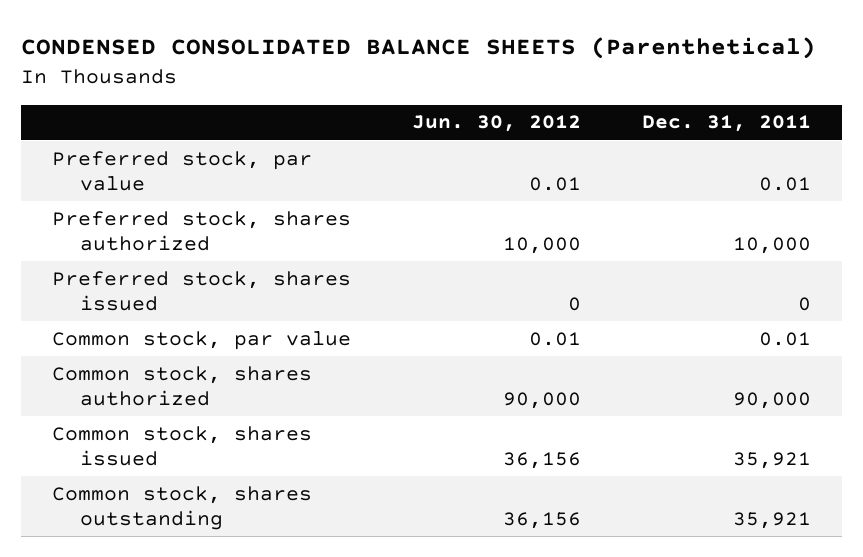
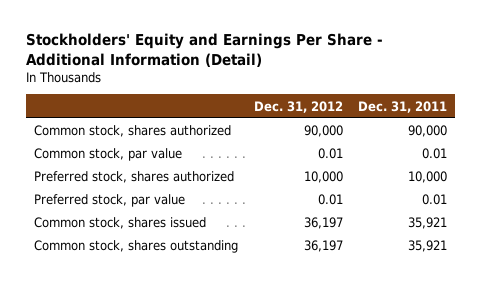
- CONDENSED CONSOLIDATED BALANCE SHEETS (Parenthetical)
+ Stockholders' Equity and Earnings Per Share - Additional Information (Detail)
- | Jun. 30, 2012 | Dec. 31, 2011
+ | Dec. 31, 2012 | Dec. 31, 2011
- Preferred stock, shares issued | 0 | 0
moved down: Common stock, par value | 0.01 | 0.01
moved down: Preferred stock, shares authorized | 10,000 | 10,000
moved down: Preferred stock, par value | 0.01 | 0.01

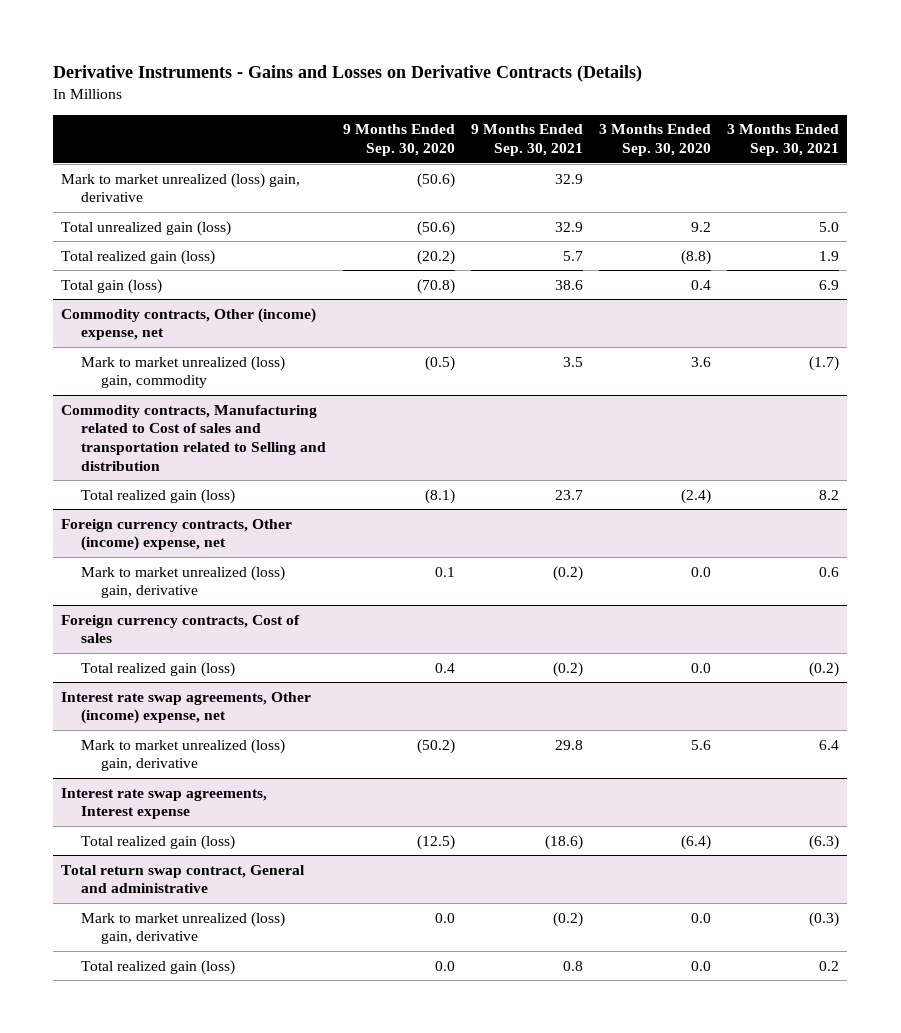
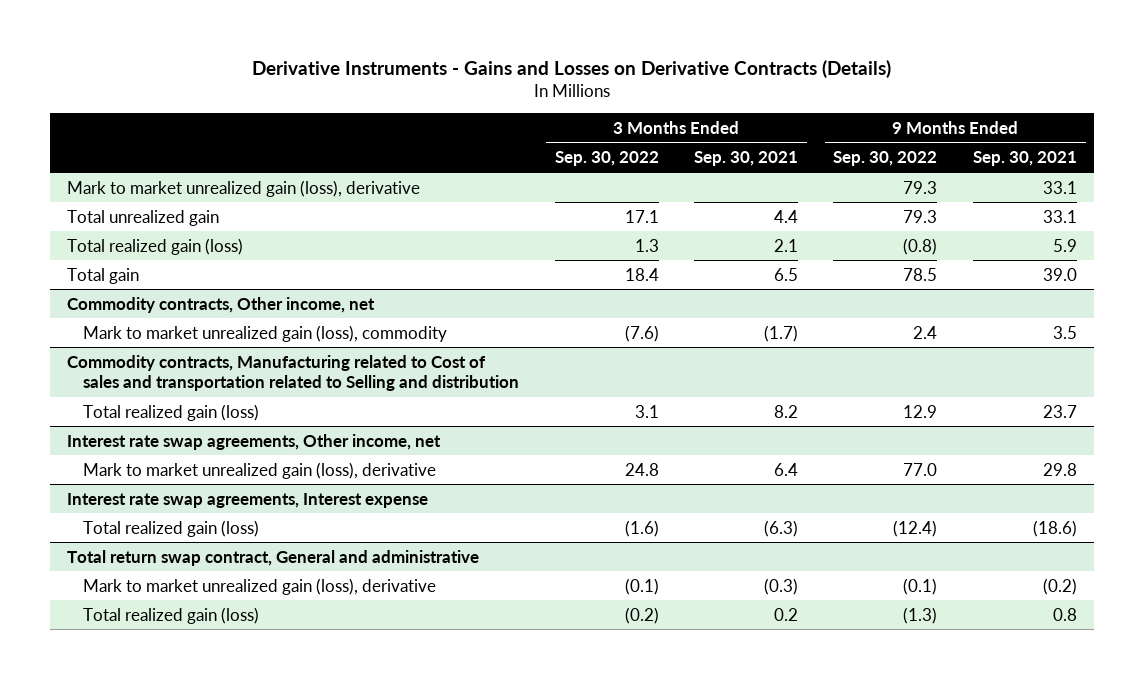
- | 9 Months Ended Sep. 30, 2020 | 9 Months Ended Sep. 30, 2021 | 3 Months Ended Sep. 30, 2020 | 3 Months Ended Sep. 30, 2021
+ | 3 Months Ended Sep. 30, 2022 | 3 Months Ended Sep. 30, 2021 | 9 Months Ended Sep. 30, 2022 | 9 Months Ended Sep. 30, 2021
- Mark to market unrealized (loss) gain, derivative | (50.6) | 32.9 | |
- Total unrealized gain (loss) | (50.6) | 32.9 | 9.2 | 5.0
- Total realized gain (loss) | (20.2) | 5.7 | (8.8) | 1.9
- Total gain (loss) | (70.8) | 38.6 | 0.4 | 6.9
- Commodity contracts, Other (income) expense, net
- Mark to market unrealized (loss) gain, commodity | (0.5) | 3.5 | 3.6 | (1.7)
+ Mark to market unrealized gain (loss), derivative | | | 79.3 | 33.1
+ Total unrealized gain | 17.1 | 4.4 | 79.3 | 33.1
+ Total realized gain (loss) | 1.3 | 2.1 | (0.8) | 5.9
+ Total gain | 18.4 | 6.5 | 78.5 | 39.0
+ Commodity contracts, Other income, net
+ Mark to market unrealized gain (loss), commodity | (7.6) | (1.7) | 2.4 | 3.5
- Foreign currency contracts, Other (income) expense, net
- Mark to market unrealized (loss) gain, derivative | 0.1 | (0.2) | 0.0 | 0.6
- Foreign currency contracts, Cost of sales
- Total realized gain (loss) | 0.4 | (0.2) | 0.0 | (0.2)
- Interest rate swap agreements, Other (income) expense, net
- Mark to market unrealized (loss) gain, derivative | (50.2) | 29.8 | 5.6 | 6.4
+ Interest rate swap agreements, Other income, net
+ Mark to market unrealized gain (loss), derivative | 24.8 | 6.4 | 77.0 | 29.8
@ Total return swap contract, General and administrative
- Mark to market unrealized (loss) gain, derivative | 0.0 | (0.2) | 0.0 | (0.3)
+ Mark to market unrealized gain (loss), derivative | (0.1) | (0.3) | (0.1) | (0.2)

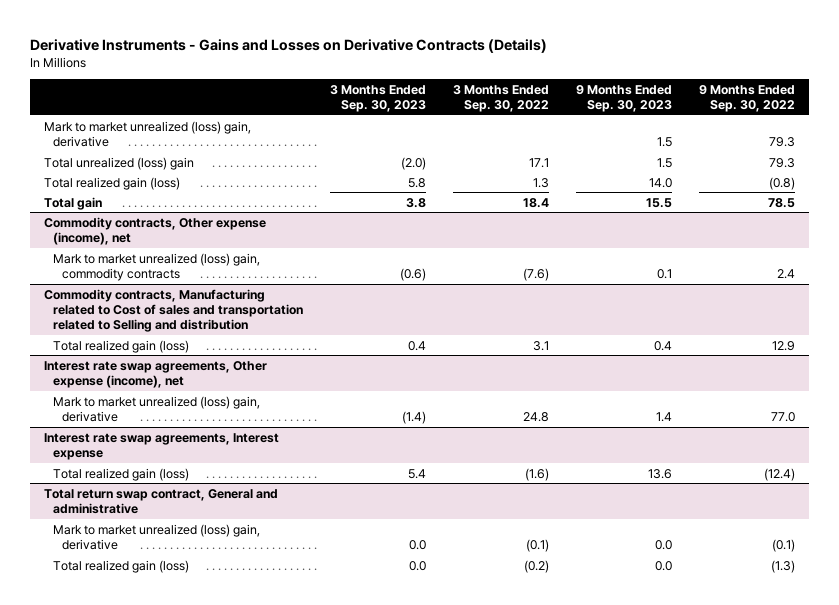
- | 3 Months Ended Sep. 30, 2022 | 3 Months Ended Sep. 30, 2021 | 9 Months Ended Sep. 30, 2022 | 9 Months Ended Sep. 30, 2021
+ | 3 Months Ended Sep. 30, 2023 | 3 Months Ended Sep. 30, 2022 | 9 Months Ended Sep. 30, 2023 | 9 Months Ended Sep. 30, 2022
- Mark to market unrealized gain (loss), derivative | | | 79.3 | 33.1
- Total unrealized gain | 17.1 | 4.4 | 79.3 | 33.1
+ Mark to market unrealized (loss) gain, derivative | | | 1.5 | 79.3
+ Total unrealized (loss) gain | (2.0) | 17.1 | 1.5 | 79.3
- Commodity contracts, Other income, net
- Mark to market unrealized gain (loss), commodity | (7.6) | (1.7) | 2.4 | 3.5
+ Commodity contracts, Other expense (income), net
+ Mark to market unrealized (loss) gain, commodity contracts | (0.6) | (7.6) | 0.1 | 2.4
- Interest rate swap agreements, Other income, net
- Mark to market unrealized gain (loss), derivative | 24.8 | 6.4 | 77.0 | 29.8
+ Interest rate swap agreements, Other expense (income), net
+ Mark to market unrealized (loss) gain, derivative | (1.4) | 24.8 | 1.4 | 77.0
@ Total return swap contract, General and administrative
- Mark to market unrealized gain (loss), derivative | (0.1) | (0.3) | (0.1) | (0.2)
+ Mark to market unrealized (loss) gain, derivative | 0.0 | (0.1) | 0.0 | (0.1)

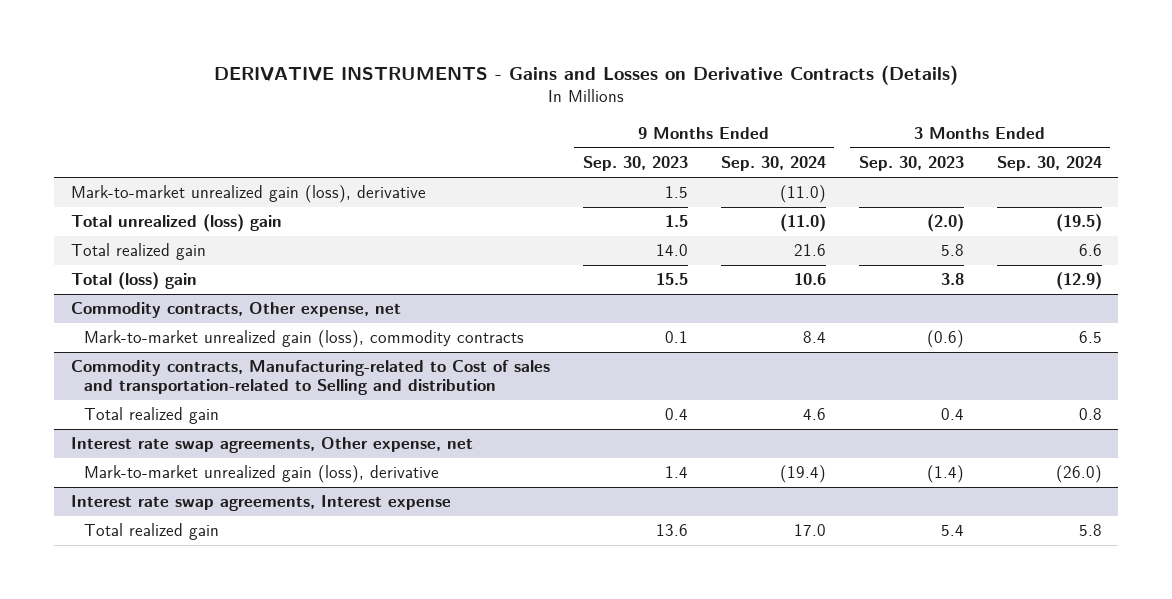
- Derivative Instruments - Gains and Losses on Derivative Contracts (Details)
+ DERIVATIVE INSTRUMENTS - Gains and Losses on Derivative Contracts (Details)
- | 3 Months Ended Sep. 30, 2023 | 3 Months Ended Sep. 30, 2022 | 9 Months Ended Sep. 30, 2023 | 9 Months Ended Sep. 30, 2022
+ | 9 Months Ended Sep. 30, 2023 | 9 Months Ended Sep. 30, 2024 | 3 Months Ended Sep. 30, 2023 | 3 Months Ended Sep. 30, 2024
- Mark to market unrealized (loss) gain, derivative | | | 1.5 | 79.3
+ Mark-to-market unrealized gain (loss), derivative | 1.5 | (11.0) | |
- Total realized gain (loss) | 5.8 | 1.3 | 14.0 | (0.8)
- Total gain | 3.8 | 18.4 | 15.5 | 78.5
- Commodity contracts, Other expense (income), net
- Mark to market unrealized (loss) gain, commodity contracts | (0.6) | (7.6) | 0.1 | 2.4
- Commodity contracts, Manufacturing related to Cost of sales and transportation related to Selling and distribution
- Total realized gain (loss) | 0.4 | 3.1 | 0.4 | 12.9
- Interest rate swap agreements, Other expense (income), net
- Mark to market unrealized (loss) gain, derivative | (1.4) | 24.8 | 1.4 | 77.0
+ Total realized gain | 14.0 | 21.6 | 5.8 | 6.6
+ Total (loss) gain | 15.5 | 10.6 | 3.8 | (12.9)
+ Commodity contracts, Other expense, net
+ Mark-to-market unrealized gain (loss), commodity contracts | 0.1 | 8.4 | (0.6) | 6.5
+ Commodity contracts, Manufacturing-related to Cost of sales and transportation-related to Selling and distribution
+ Total realized gain | 0.4 | 4.6 | 0.4 | 0.8
+ Interest rate swap agreements, Other expense, net
+ Mark-to-market unrealized gain (loss), derivative | 1.4 | (19.4) | (1.4) | (26.0)
@ Interest rate swap agreements, Interest expense
- Total realized gain (loss) | 5.4 | (1.6) | 13.6 | (12.4)
- Total return swap contract, General and administrative
- Mark to market unrealized (loss) gain, derivative | 0.0 | (0.1) | 0.0 | (0.1)
- Total realized gain (loss) | 0.0 | (0.2) | 0.0 | (1.3)
@ Interest rate swap agreements, Interest expense
+ Total realized gain | 13.6 | 17.0 | 5.4 | 5.8

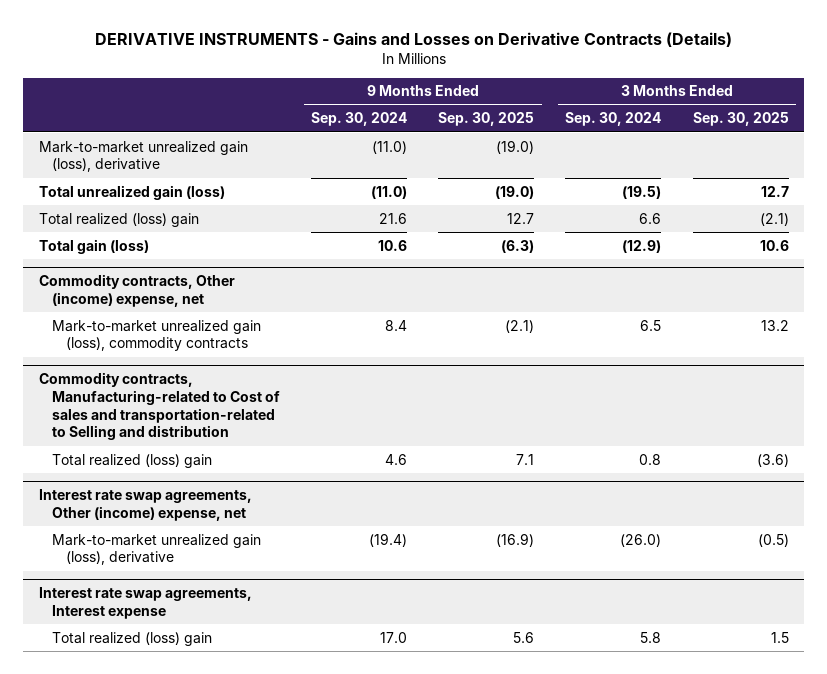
- | 9 Months Ended Sep. 30, 2023 | 9 Months Ended Sep. 30, 2024 | 3 Months Ended Sep. 30, 2023 | 3 Months Ended Sep. 30, 2024
+ | 9 Months Ended Sep. 30, 2024 | 9 Months Ended Sep. 30, 2025 | 3 Months Ended Sep. 30, 2024 | 3 Months Ended Sep. 30, 2025
- Total unrealized (loss) gain | 1.5 | (11.0) | (2.0) | (19.5)
- Total realized gain | 14.0 | 21.6 | 5.8 | 6.6
- Total (loss) gain | 15.5 | 10.6 | 3.8 | (12.9)
- Commodity contracts, Other expense, net
+ Total unrealized gain (loss) | (11.0) | (19.0) | (19.5) | 12.7
+ Total realized (loss) gain | 21.6 | 12.7 | 6.6 | (2.1)
+ Total gain (loss) | 10.6 | (6.3) | (12.9) | 10.6
+ Commodity contracts, Other (income) expense, net
@ Commodity contracts, Manufacturing-related to Cost of sales and transportation-related to Selling and distribution
- Total realized gain | 0.4 | 4.6 | 0.4 | 0.8
- Interest rate swap agreements, Other expense, net
@ Commodity contracts, Manufacturing-related to Cost of sales and transportation-related to Selling and distribution
+ Total realized (loss) gain | 4.6 | 7.1 | 0.8 | (3.6)
+ Interest rate swap agreements, Other (income) expense, net
@ Interest rate swap agreements, Interest expense
- Total realized gain | 13.6 | 17.0 | 5.4 | 5.8
+ Total realized (loss) gain | 17.0 | 5.6 | 5.8 | 1.5

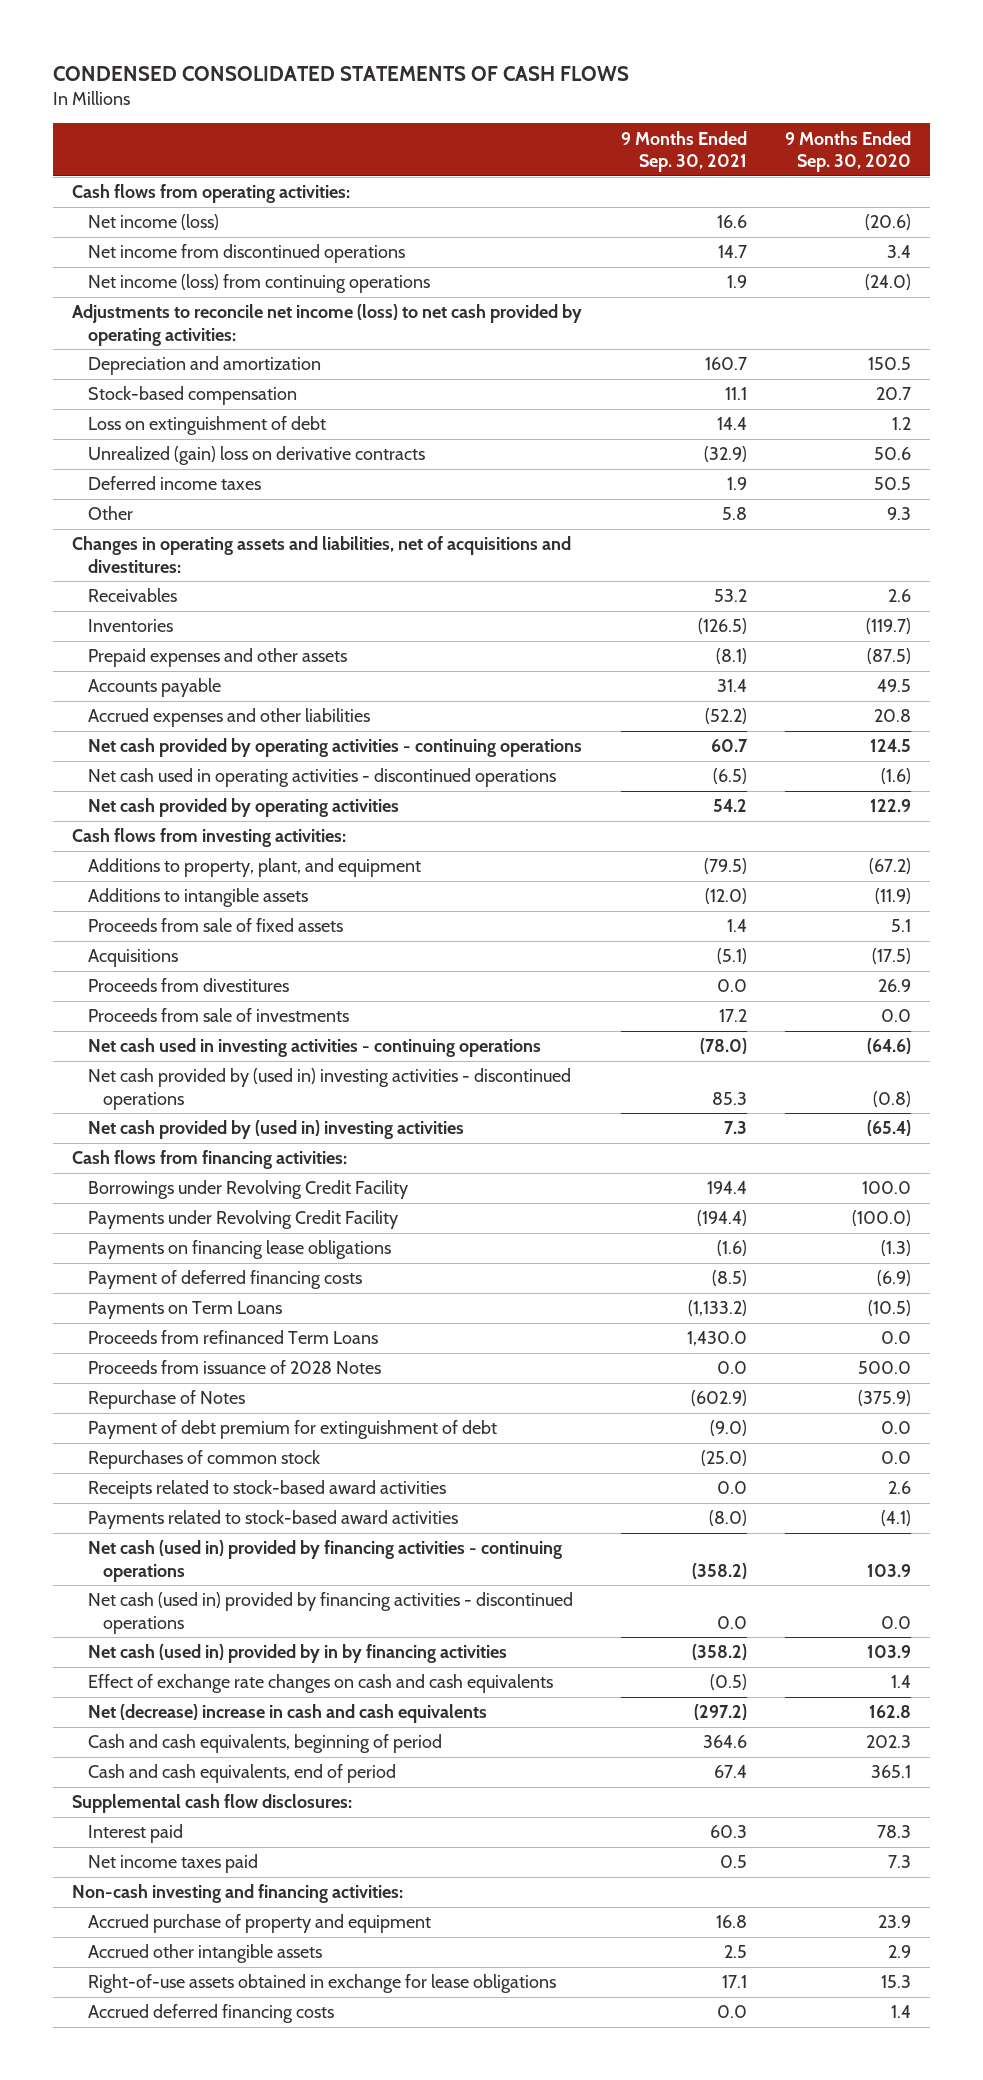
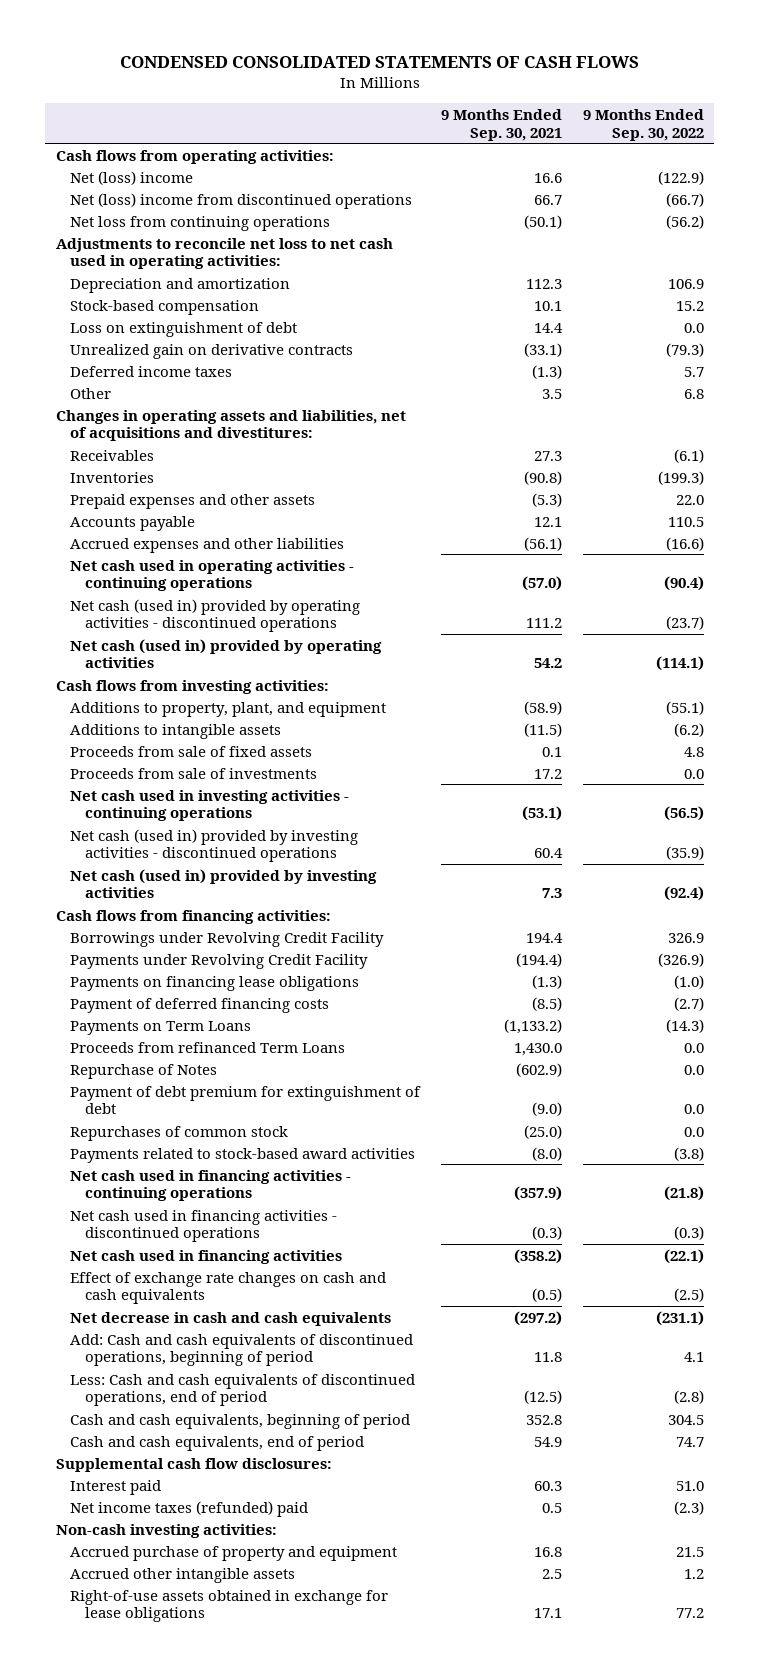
- | 9 Months Ended Sep. 30, 2021 | 9 Months Ended Sep. 30, 2020
+ | 9 Months Ended Sep. 30, 2021 | 9 Months Ended Sep. 30, 2022
- Net income (loss) | 16.6 | (20.6)
- Net income from discontinued operations | 14.7 | 3.4
- Net income (loss) from continuing operations | 1.9 | (24.0)
- Adjustments to reconcile net income (loss) to net cash provided by operating activities:
- Depreciation and amortization | 160.7 | 150.5
- Stock-based compensation | 11.1 | 20.7
+ Net (loss) income | 16.6 | (122.9)
+ Net (loss) income from discontinued operations | 66.7 | (66.7)
+ Net loss from continuing operations | (50.1) | (56.2)
+ Adjustments to reconcile net loss to net cash used in operating activities:
+ Depreciation and amortization | 112.3 | 106.9
+ Stock-based compensation | 10.1 | 15.2
- Unrealized (gain) loss on derivative contracts | (32.9) | 50.6
- Deferred income taxes | 1.9 | 50.5
- Other | 5.8 | 9.3
+ Unrealized gain on derivative contracts | (33.1) | (79.3)
+ Deferred income taxes | (1.3) | 5.7
+ Other | 3.5 | 6.8
- Receivables | 53.2 | 2.6
- Inventories | (126.5) | (119.7)
- Prepaid expenses and other assets | (8.1) | (87.5)
- Accounts payable | 31.4 | 49.5
- Accrued expenses and other liabilities | (52.2) | 20.8
- Net cash provided by operating activities - continuing operations | 60.7 | 124.5
- Net cash used in operating activities - discontinued operations | (6.5) | (1.6)
- Net cash provided by operating activities | 54.2 | 122.9
+ Receivables | 27.3 | (6.1)
+ Inventories | (90.8) | (199.3)
+ Prepaid expenses and other assets | (5.3) | 22.0
+ Accounts payable | 12.1 | 110.5
+ Accrued expenses and other liabilities | (56.1) | (16.6)
+ Net cash used in operating activities - continuing operations | (57.0) | (90.4)
+ Net cash (used in) provided by operating activities - discontinued operations | 111.2 | (23.7)
+ Net cash (used in) provided by operating activities | 54.2 | (114.1)
- Additions to property, plant, and equipment | (79.5) | (67.2)
- Additions to intangible assets | (12.0) | (11.9)
- Proceeds from sale of fixed assets | 1.4 | 5.1
- Acquisitions | (5.1) | (17.5)
- Proceeds from divestitures | 0.0 | 26.9
+ Additions to property, plant, and equipment | (58.9) | (55.1)
+ Additions to intangible assets | (11.5) | (6.2)
+ Proceeds from sale of fixed assets | 0.1 | 4.8
- Net cash used in investing activities - continuing operations | (78.0) | (64.6)
- Net cash provided by (used in) investing activities - discontinued operations | 85.3 | (0.8)
- Net cash provided by (used in) investing activities | 7.3 | (65.4)
+ Net cash used in investing activities - continuing operations | (53.1) | (56.5)
+ Net cash (used in) provided by investing activities - discontinued operations | 60.4 | (35.9)
+ Net cash (used in) provided by investing activities | 7.3 | (92.4)
- Payments on financing lease obligations | (1.6) | (1.3)
+ Payments on financing lease obligations | (1.3) | (1.0)
- Proceeds from issuance of 2028 Notes | 0.0 | 500.0
- Receipts related to stock-based award activities | 0.0 | 2.6
- Net cash (used in) provided by financing activities - continuing operations | (358.2) | 103.9
- Net cash (used in) provided by financing activities - discontinued operations | 0.0 | 0.0
- Net cash (used in) provided by in by financing activities | (358.2) | 103.9
+ Net cash used in financing activities - continuing operations | (357.9) | (21.8)
+ Net cash used in financing activities - discontinued operations | (0.3) | (0.3)
+ Net cash used in financing activities | (358.2) | (22.1)
- Net (decrease) increase in cash and cash equivalents | (297.2) | 162.8
- Cash and cash equivalents, beginning of period | 364.6 | 202.3
- Cash and cash equivalents, end of period | 67.4 | 365.1
+ Net decrease in cash and cash equivalents | (297.2) | (231.1)
+ Add: Cash and cash equivalents of discontinued operations, beginning of period | 11.8 | 4.1
+ Less: Cash and cash equivalents of discontinued operations, end of period | (12.5) | (2.8)
+ Cash and cash equivalents, beginning of period | 352.8 | 304.5
+ Cash and cash equivalents, end of period | 54.9 | 74.7
- Net income taxes paid | 0.5 | 7.3
- Non-cash investing and financing activities:
+ Net income taxes (refunded) paid | 0.5 | (2.3)
+ Non-cash investing activities:
- Accrued deferred financing costs | 0.0 | 1.4

